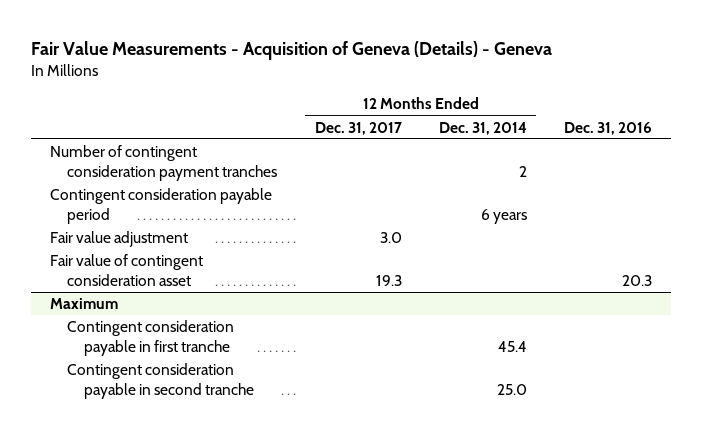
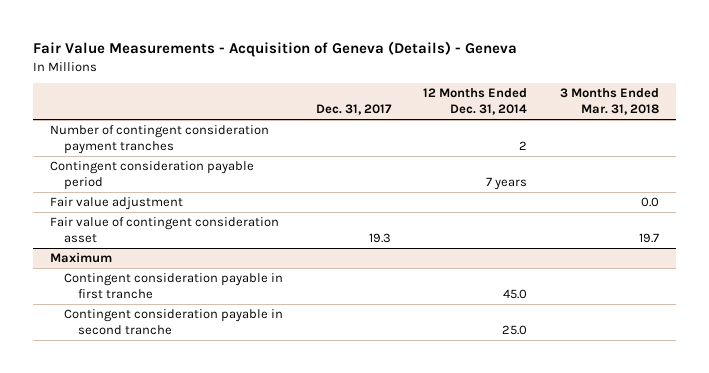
- | 12 Months Ended Dec. 31, 2017 | 12 Months Ended Dec. 31, 2014 | Dec. 31, 2016
+ | Dec. 31, 2017 | 12 Months Ended Dec. 31, 2014 | 3 Months Ended Mar. 31, 2018
- Contingent consideration payable period | | 6 years |
+ Contingent consideration payable period | | 7 years |
@ Maximum
- Contingent consideration payable in first tranche | | 45.4 |
+ Contingent consideration payable in first tranche | | 45.0 |

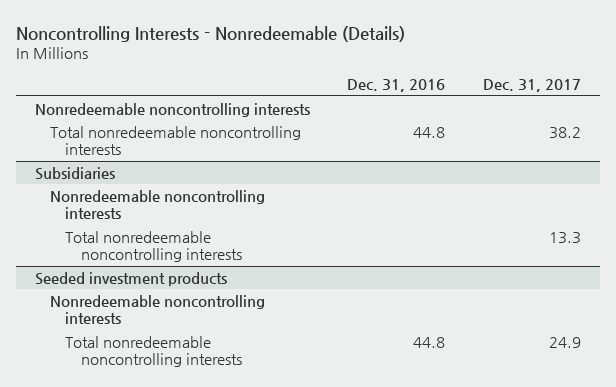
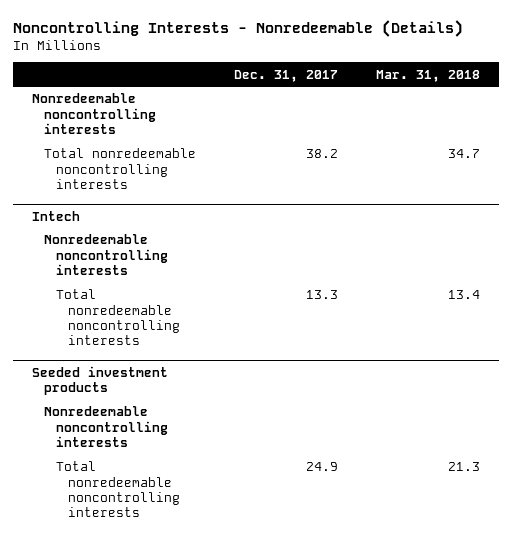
- | Dec. 31, 2016 | Dec. 31, 2017
+ | Dec. 31, 2017 | Mar. 31, 2018
- Subsidiaries
+ Intech

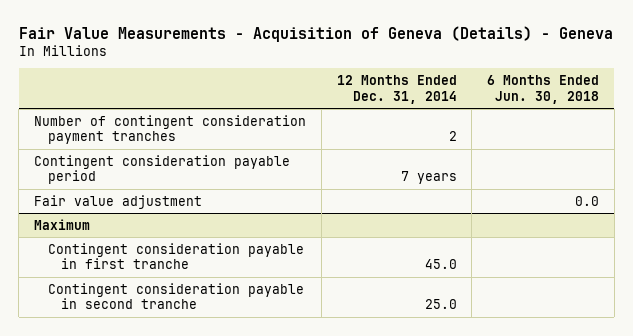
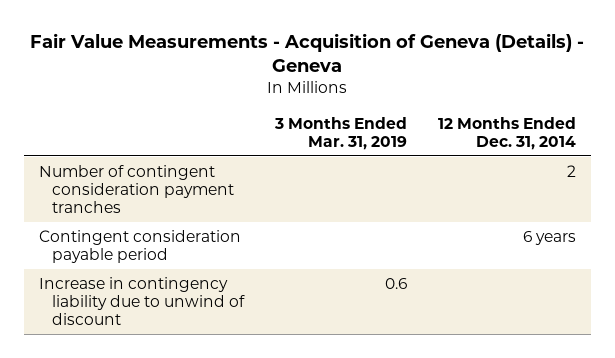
- | 12 Months Ended Dec. 31, 2014 | 6 Months Ended Jun. 30, 2018
+ | 3 Months Ended Mar. 31, 2019 | 12 Months Ended Dec. 31, 2014
- Contingent consideration payable period | 7 years |
- Fair value adjustment | | 0.0
- Maximum
- Contingent consideration payable in first tranche | 45.0 |
- Contingent consideration payable in second tranche | 25.0 |
+ Contingent consideration payable period | | 6 years
+ Increase in contingency liability due to unwind of discount | 0.6 |

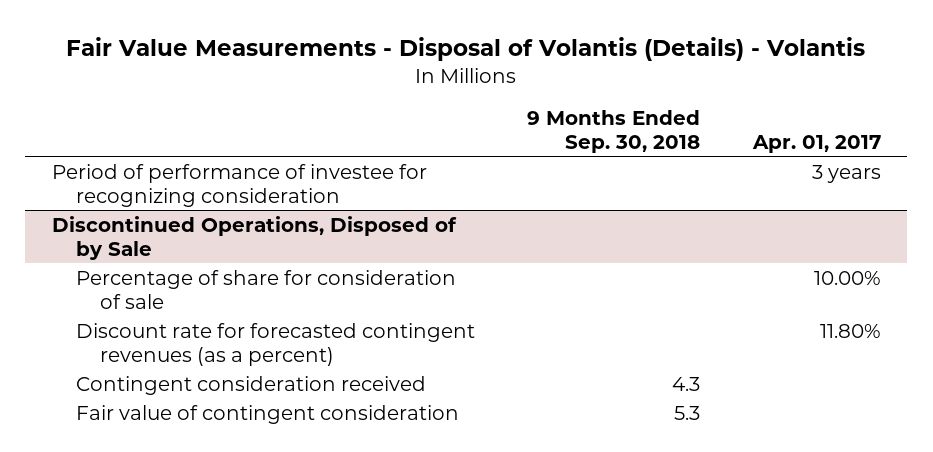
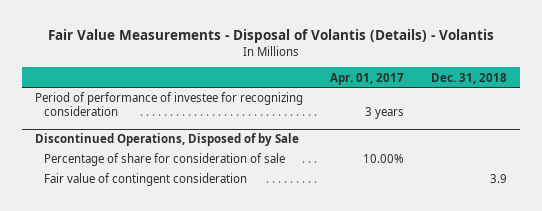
- | 9 Months Ended Sep. 30, 2018 | Apr. 01, 2017
+ | Apr. 01, 2017 | Dec. 31, 2018
@ Discontinued Operations, Disposed of by Sale
- Discount rate for forecasted contingent revenues (as a percent) | | 11.80%
- Contingent consideration received | 4.3 |

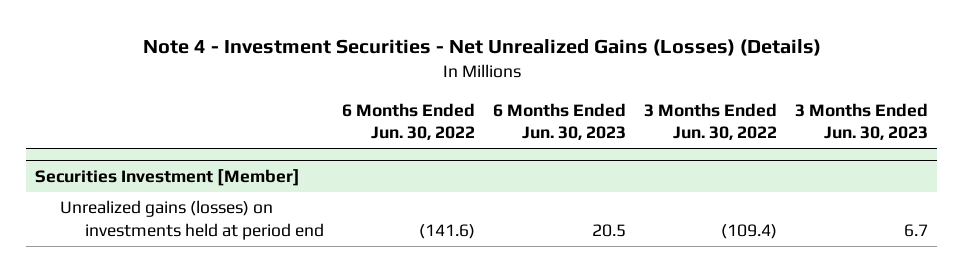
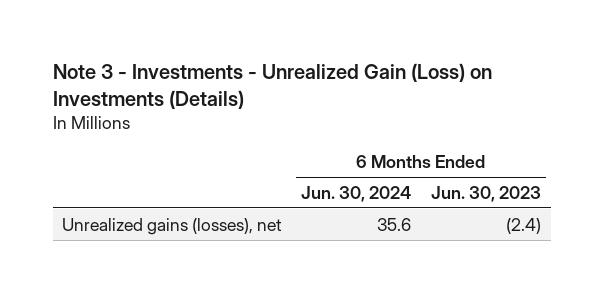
- Note 4 - Investment Securities - Net Unrealized Gains (Losses) (Details)
+ Note 3 - Investments - Unrealized Gain (Loss) on Investments (Details)
- | 6 Months Ended Jun. 30, 2022 | 6 Months Ended Jun. 30, 2023 | 3 Months Ended Jun. 30, 2022 | 3 Months Ended Jun. 30, 2023
+ | 6 Months Ended Jun. 30, 2024 | 6 Months Ended Jun. 30, 2023
- Securities Investment [Member]
- Unrealized gains (losses) on investments held at period end | (141.6) | 20.5 | (109.4) | 6.7
+ Unrealized gains (losses), net | 35.6 | (2.4)

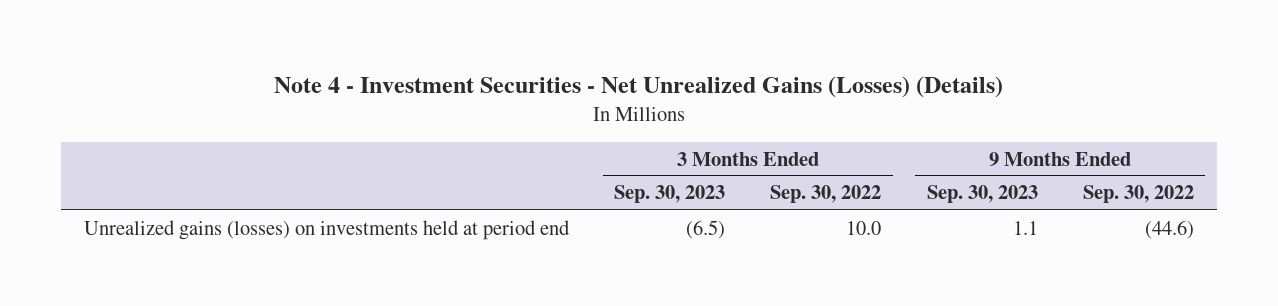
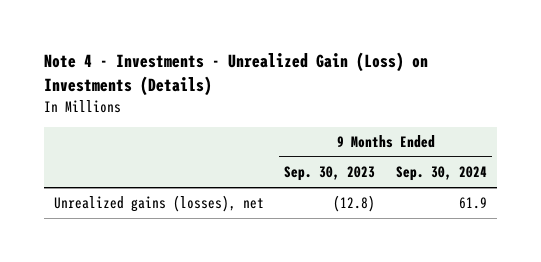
- Note 4 - Investment Securities - Net Unrealized Gains (Losses) (Details)
+ Note 4 - Investments - Unrealized Gain (Loss) on Investments (Details)
- | 3 Months Ended Sep. 30, 2023 | 3 Months Ended Sep. 30, 2022 | 9 Months Ended Sep. 30, 2023 | 9 Months Ended Sep. 30, 2022
+ | 9 Months Ended Sep. 30, 2023 | 9 Months Ended Sep. 30, 2024
- Unrealized gains (losses) on investments held at period end | (6.5) | 10.0 | 1.1 | (44.6)
+ Unrealized gains (losses), net | (12.8) | 61.9

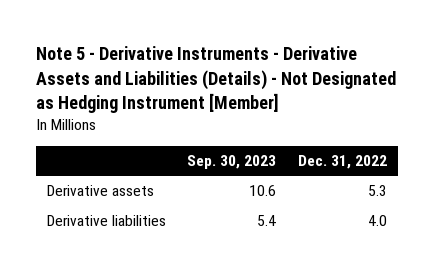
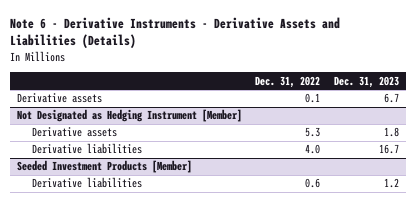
- Note 5 - Derivative Instruments - Derivative Assets and Liabilities (Details) - Not Designated as Hedging Instrument [Member]
+ Note 6 - Derivative Instruments - Derivative Assets and Liabilities (Details)
- | Sep. 30, 2023 | Dec. 31, 2022
+ | Dec. 31, 2022 | Dec. 31, 2023
+ Derivative assets | 0.1 | 6.7
+ Not Designated as Hedging Instrument [Member]
+ Seeded Investment Products [Member]
+ Derivative liabilities | 0.6 | 1.2

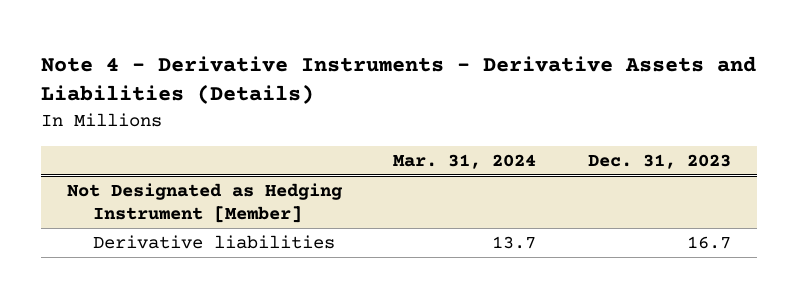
- Note 6 - Derivative Instruments - Derivative Assets and Liabilities (Details)
+ Note 4 - Derivative Instruments - Derivative Assets and Liabilities (Details)
- | Dec. 31, 2022 | Dec. 31, 2023
+ | Mar. 31, 2024 | Dec. 31, 2023
- Derivative assets | 0.1 | 6.7
@ Not Designated as Hedging Instrument [Member]
- Derivative assets | 5.3 | 1.8
- Seeded Investment Products [Member]
- Derivative liabilities | 0.6 | 1.2

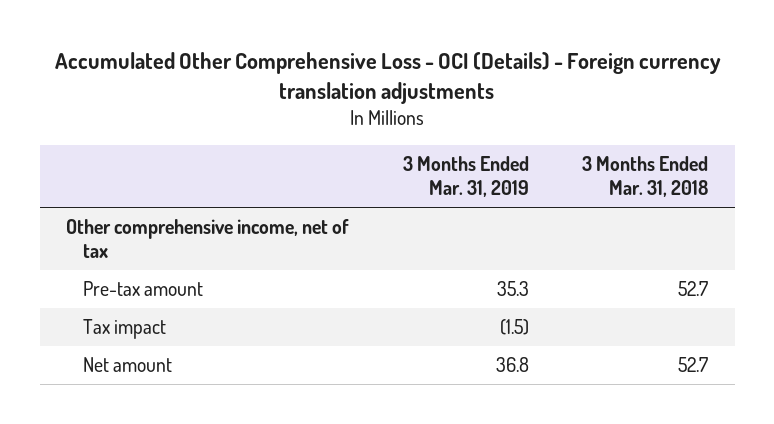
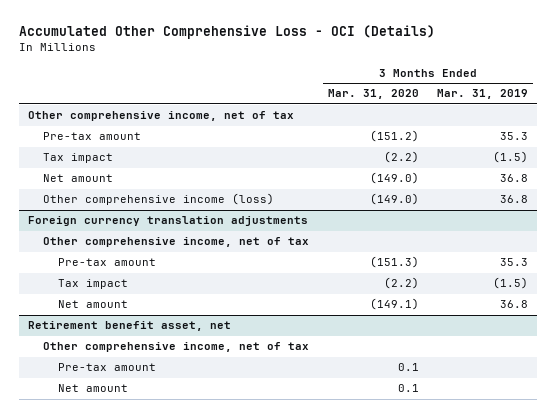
- Accumulated Other Comprehensive Loss - OCI (Details) - Foreign currency translation adjustments
+ Accumulated Other Comprehensive Loss - OCI (Details)
- | 3 Months Ended Mar. 31, 2019 | 3 Months Ended Mar. 31, 2018
+ | 3 Months Ended Mar. 31, 2020 | 3 Months Ended Mar. 31, 2019
+ Other comprehensive income (loss) | (149.0) | 36.8
+ Foreign currency translation adjustments
+ Other comprehensive income, net of tax
+ Pre-tax amount | (151.3) | 35.3
+ Tax impact | (2.2) | (1.5)
+ Net amount | (149.1) | 36.8
+ Retirement benefit asset, net
+ Other comprehensive income, net of tax
+ Pre-tax amount | 0.1 |
+ Net amount | 0.1 |

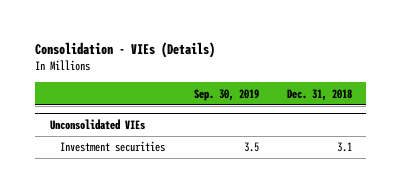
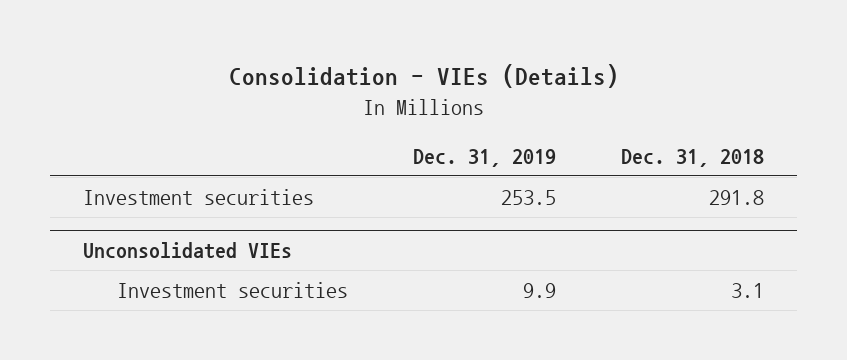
- | Sep. 30, 2019 | Dec. 31, 2018
+ | Dec. 31, 2019 | Dec. 31, 2018
+ Investment securities | 253.5 | 291.8

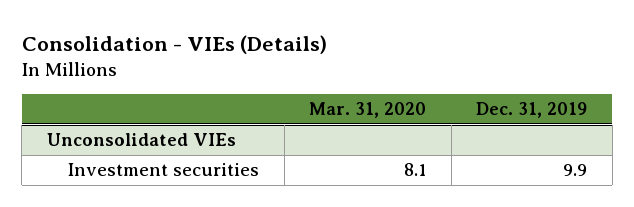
- | Dec. 31, 2019 | Dec. 31, 2018
+ | Mar. 31, 2020 | Dec. 31, 2019
- Investment securities | 253.5 | 291.8

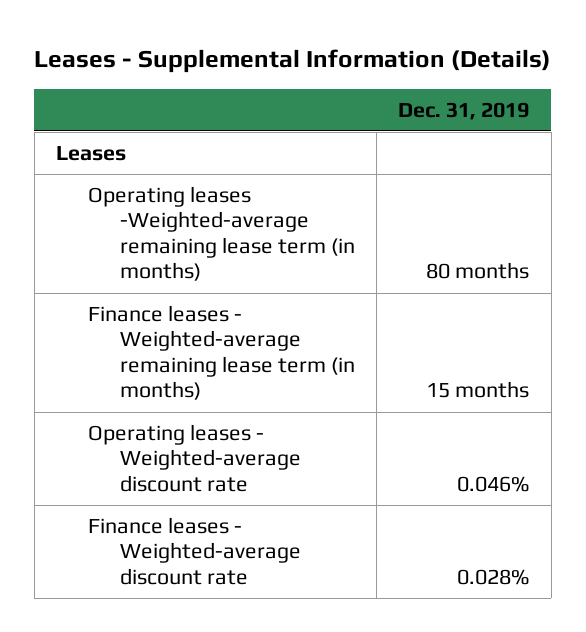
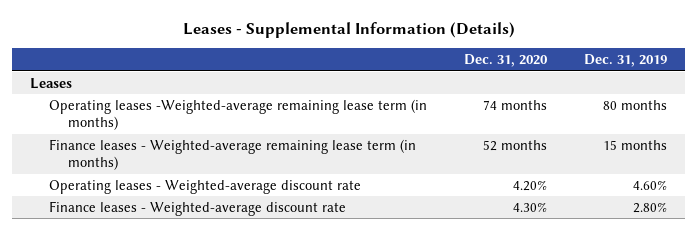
- | Dec. 31, 2019
+ | Dec. 31, 2020 | Dec. 31, 2019
- Operating leases - Weighted-average discount rate | 0.046%
- Finance leases - Weighted-average discount rate | 0.028%
+ Operating leases - Weighted-average discount rate | 4.20% | 4.60%
+ Finance leases - Weighted-average discount rate | 4.30% | 2.80%

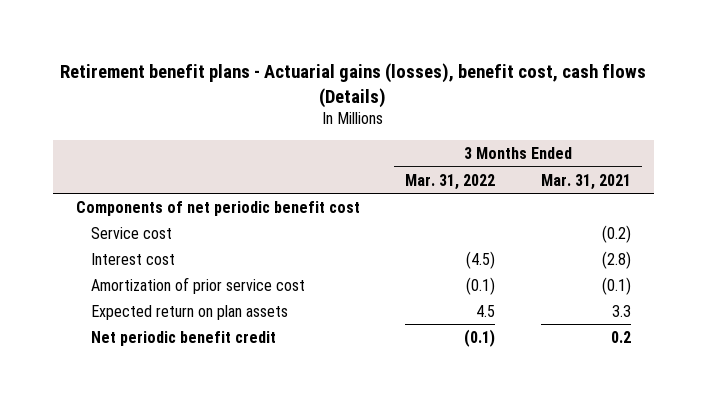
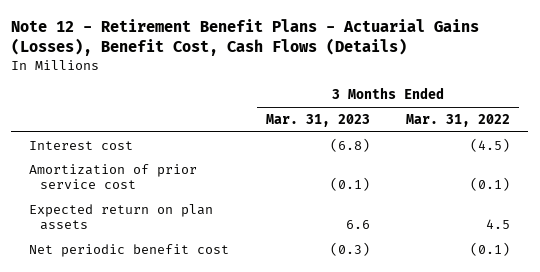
- Retirement benefit plans - Actuarial gains (losses), benefit cost, cash flows (Details)
+ Note 12 - Retirement Benefit Plans - Actuarial Gains (Losses), Benefit Cost, Cash Flows (Details)
- | 3 Months Ended Mar. 31, 2022 | 3 Months Ended Mar. 31, 2021
+ | 3 Months Ended Mar. 31, 2023 | 3 Months Ended Mar. 31, 2022
- Components of net periodic benefit cost
- Service cost | | (0.2)
- Net periodic benefit credit | (0.1) | 0.2
+ Net periodic benefit cost | (0.3) | (0.1)

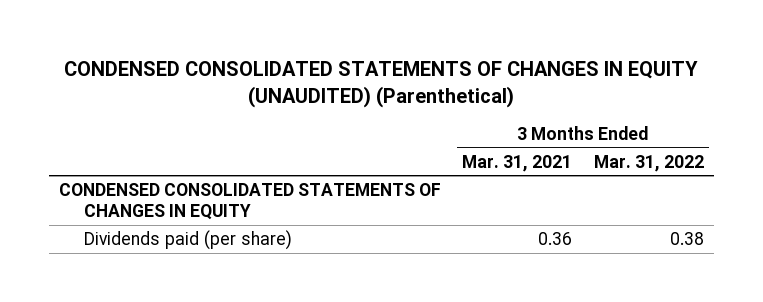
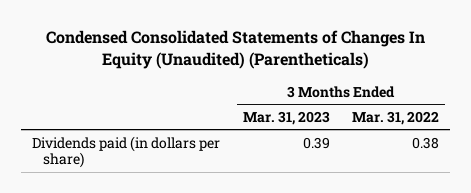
- CONDENSED CONSOLIDATED STATEMENTS OF CHANGES IN EQUITY (UNAUDITED) (Parenthetical)
+ Condensed Consolidated Statements of Changes In Equity (Unaudited) (Parentheticals)
- | 3 Months Ended Mar. 31, 2021 | 3 Months Ended Mar. 31, 2022
+ | 3 Months Ended Mar. 31, 2023 | 3 Months Ended Mar. 31, 2022
- CONDENSED CONSOLIDATED STATEMENTS OF CHANGES IN EQUITY
- Dividends paid (per share) | 0.36 | 0.38
+ Dividends paid (in dollars per share) | 0.39 | 0.38

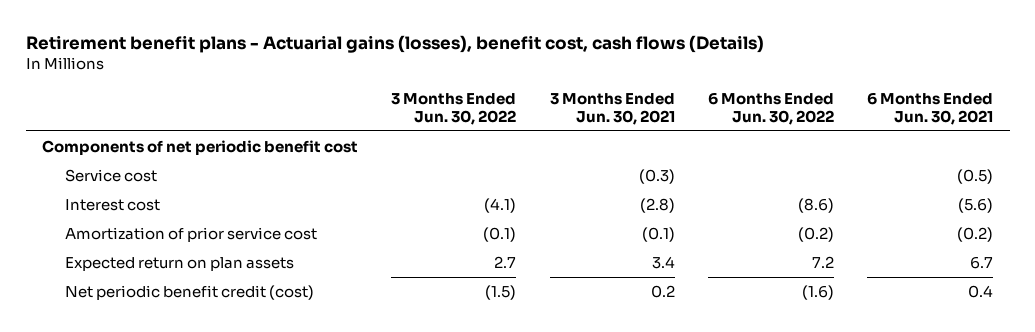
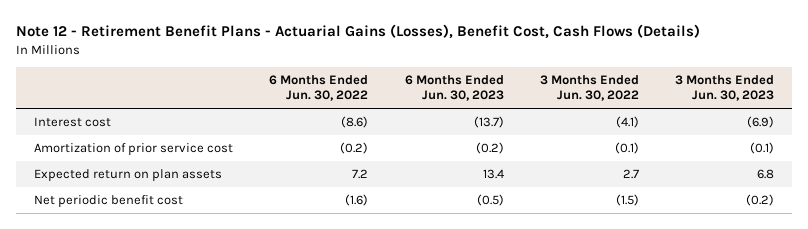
- Retirement benefit plans - Actuarial gains (losses), benefit cost, cash flows (Details)
+ Note 12 - Retirement Benefit Plans - Actuarial Gains (Losses), Benefit Cost, Cash Flows (Details)
- | 3 Months Ended Jun. 30, 2022 | 3 Months Ended Jun. 30, 2021 | 6 Months Ended Jun. 30, 2022 | 6 Months Ended Jun. 30, 2021
+ | 6 Months Ended Jun. 30, 2022 | 6 Months Ended Jun. 30, 2023 | 3 Months Ended Jun. 30, 2022 | 3 Months Ended Jun. 30, 2023
- Components of net periodic benefit cost
- Service cost | | (0.3) | | (0.5)
- Net periodic benefit credit (cost) | (1.5) | 0.2 | (1.6) | 0.4
+ Net periodic benefit cost | (1.6) | (0.5) | (1.5) | (0.2)

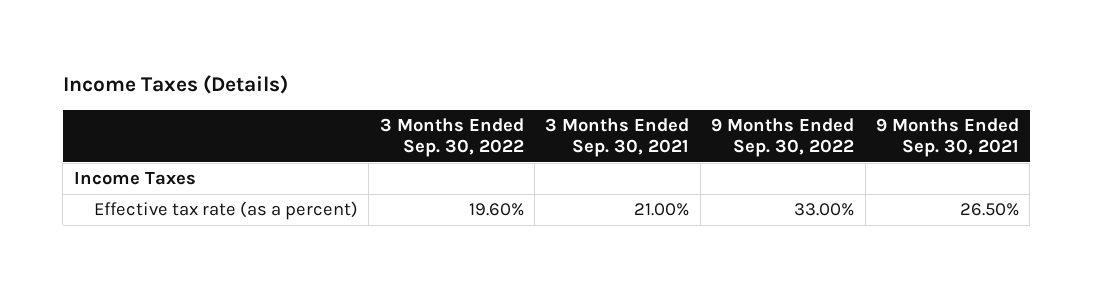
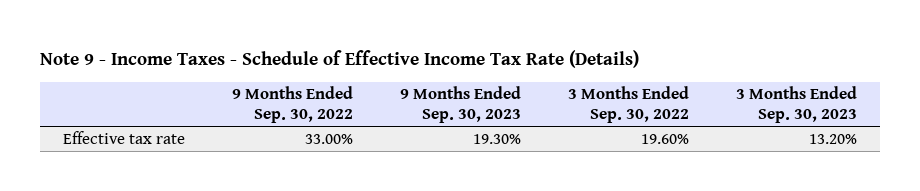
- Income Taxes (Details)
+ Note 9 - Income Taxes - Schedule of Effective Income Tax Rate (Details)
- | 3 Months Ended Sep. 30, 2022 | 3 Months Ended Sep. 30, 2021 | 9 Months Ended Sep. 30, 2022 | 9 Months Ended Sep. 30, 2021
+ | 9 Months Ended Sep. 30, 2022 | 9 Months Ended Sep. 30, 2023 | 3 Months Ended Sep. 30, 2022 | 3 Months Ended Sep. 30, 2023
- Income Taxes
- Effective tax rate (as a percent) | 19.60% | 21.00% | 33.00% | 26.50%
+ Effective tax rate | 33.00% | 19.30% | 19.60% | 13.20%

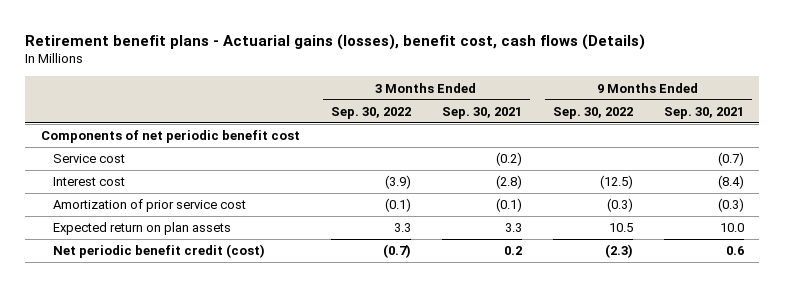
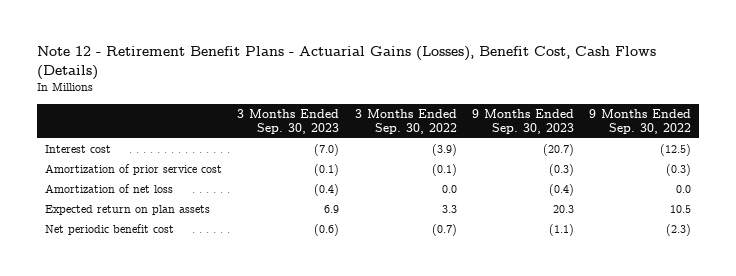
- Retirement benefit plans - Actuarial gains (losses), benefit cost, cash flows (Details)
+ Note 12 - Retirement Benefit Plans - Actuarial Gains (Losses), Benefit Cost, Cash Flows (Details)
- | 3 Months Ended Sep. 30, 2022 | 3 Months Ended Sep. 30, 2021 | 9 Months Ended Sep. 30, 2022 | 9 Months Ended Sep. 30, 2021
+ | 3 Months Ended Sep. 30, 2023 | 3 Months Ended Sep. 30, 2022 | 9 Months Ended Sep. 30, 2023 | 9 Months Ended Sep. 30, 2022
- Components of net periodic benefit cost
- Service cost | | (0.2) | | (0.7)
+ Amortization of net loss | (0.4) | 0.0 | (0.4) | 0.0
- Net periodic benefit credit (cost) | (0.7) | 0.2 | (2.3) | 0.6
+ Net periodic benefit cost | (0.6) | (0.7) | (1.1) | (2.3)

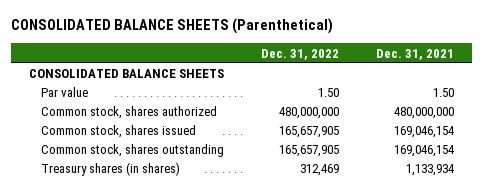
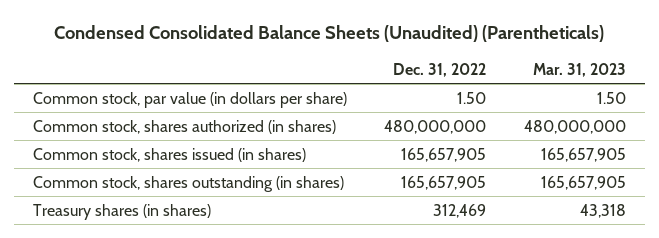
- CONSOLIDATED BALANCE SHEETS (Parenthetical)
+ Condensed Consolidated Balance Sheets (Unaudited) (Parentheticals)
- | Dec. 31, 2022 | Dec. 31, 2021
+ | Dec. 31, 2022 | Mar. 31, 2023
- CONSOLIDATED BALANCE SHEETS
- Par value | 1.50 | 1.50
- Common stock, shares authorized | 480,000,000 | 480,000,000
- Common stock, shares issued | 165,657,905 | 169,046,154
- Common stock, shares outstanding | 165,657,905 | 169,046,154
+ Common stock, par value (in dollars per share) | 1.50 | 1.50
+ Common stock, shares authorized (in shares) | 480,000,000 | 480,000,000
+ Common stock, shares issued (in shares) | 165,657,905 | 165,657,905
+ Common stock, shares outstanding (in shares) | 165,657,905 | 165,657,905

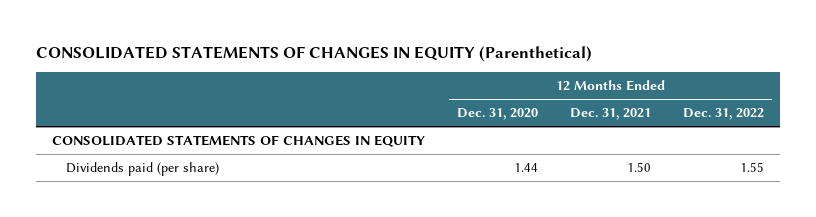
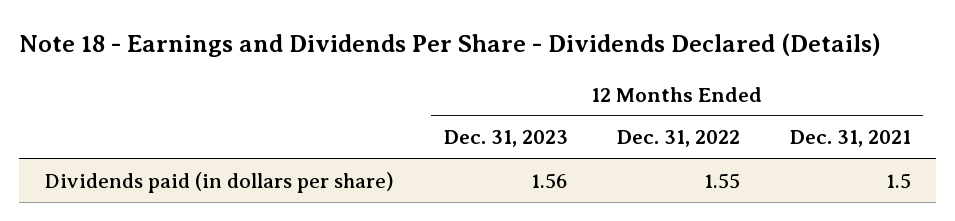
- CONSOLIDATED STATEMENTS OF CHANGES IN EQUITY (Parenthetical)
+ Note 18 - Earnings and Dividends Per Share - Dividends Declared (Details)
- | 12 Months Ended Dec. 31, 2020 | 12 Months Ended Dec. 31, 2021 | 12 Months Ended Dec. 31, 2022
+ | 12 Months Ended Dec. 31, 2023 | 12 Months Ended Dec. 31, 2022 | 12 Months Ended Dec. 31, 2021
- CONSOLIDATED STATEMENTS OF CHANGES IN EQUITY
- Dividends paid (per share) | 1.44 | 1.50 | 1.55
+ Dividends paid (in dollars per share) | 1.56 | 1.55 | 1.5

